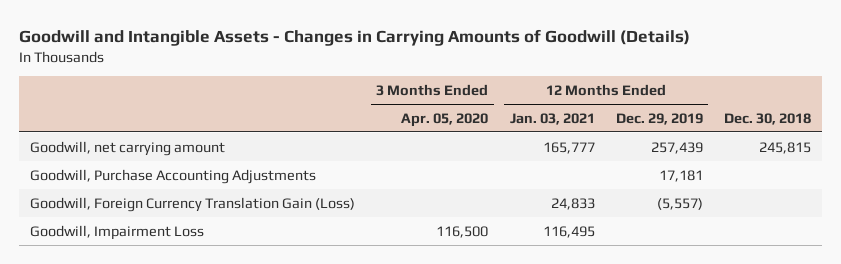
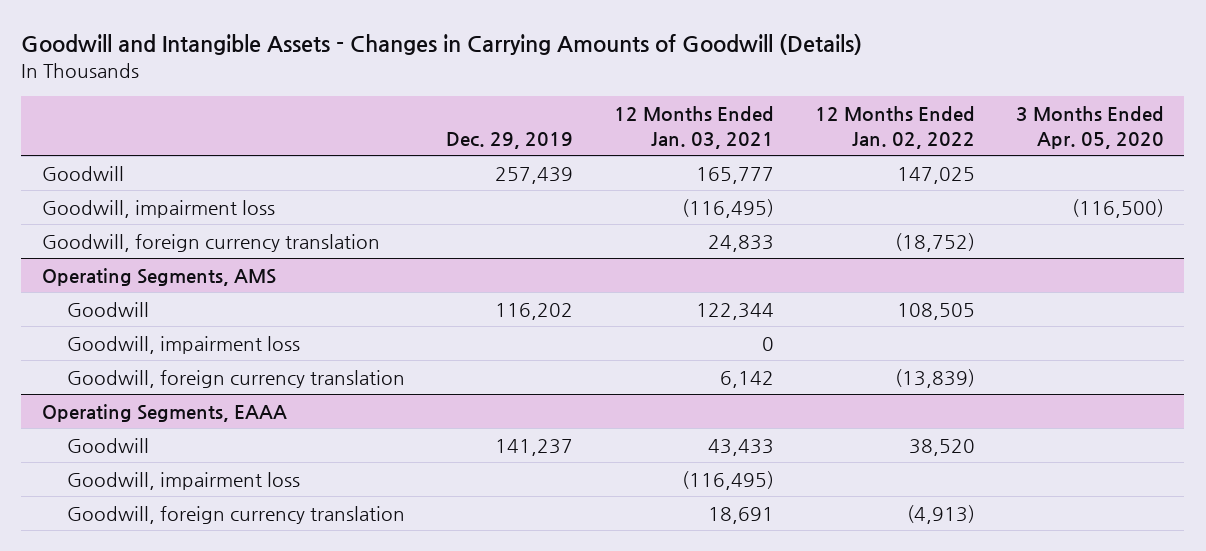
- | 3 Months Ended Apr. 05, 2020 | 12 Months Ended Jan. 03, 2021 | 12 Months Ended Dec. 29, 2019 | Dec. 30, 2018
+ | Dec. 29, 2019 | 12 Months Ended Jan. 03, 2021 | 12 Months Ended Jan. 02, 2022 | 3 Months Ended Apr. 05, 2020
- Goodwill, net carrying amount | | 165,777 | 257,439 | 245,815
- Goodwill, Purchase Accounting Adjustments | | | 17,181 |
- Goodwill, Foreign Currency Translation Gain (Loss) | | 24,833 | (5,557) |
- Goodwill, Impairment Loss | 116,500 | 116,495 | |
+ Goodwill | 257,439 | 165,777 | 147,025 |
+ Goodwill, impairment loss | | (116,495) | | (116,500)
+ Goodwill, foreign currency translation | | 24,833 | (18,752) |
+ Operating Segments, AMS
+ Goodwill | 116,202 | 122,344 | 108,505 |
+ Goodwill, impairment loss | | 0 | |
+ Goodwill, foreign currency translation | | 6,142 | (13,839) |
+ Operating Segments, EAAA
+ Goodwill | 141,237 | 43,433 | 38,520 |
+ Goodwill, impairment loss | | (116,495) | |
+ Goodwill, foreign currency translation | | 18,691 | (4,913) |

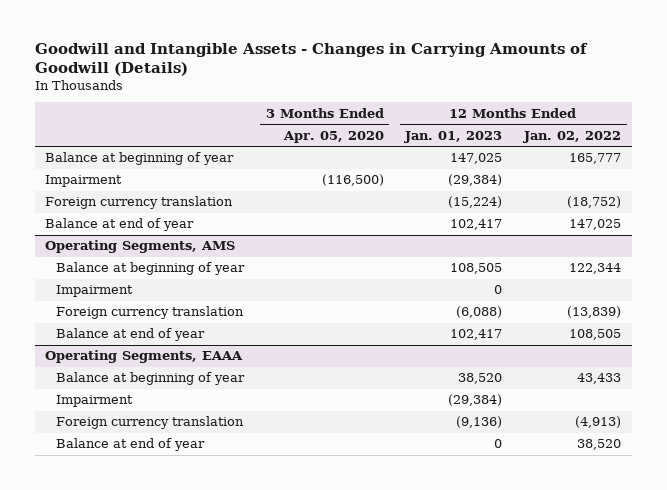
- | Dec. 29, 2019 | 12 Months Ended Jan. 03, 2021 | 12 Months Ended Jan. 02, 2022 | 3 Months Ended Apr. 05, 2020
+ | 3 Months Ended Apr. 05, 2020 | 12 Months Ended Jan. 01, 2023 | 12 Months Ended Jan. 02, 2022
- Goodwill | 257,439 | 165,777 | 147,025 |
- Goodwill, impairment loss | | (116,495) | | (116,500)
- Goodwill, foreign currency translation | | 24,833 | (18,752) |
+ Balance at beginning of year | | 147,025 | 165,777
+ Impairment | (116,500) | (29,384) |
+ Foreign currency translation | | (15,224) | (18,752)
+ Balance at end of year | | 102,417 | 147,025
@ Operating Segments, AMS
- Goodwill | 116,202 | 122,344 | 108,505 |
- Goodwill, impairment loss | | 0 | |
- Goodwill, foreign currency translation | | 6,142 | (13,839) |
+ Balance at beginning of year | | 108,505 | 122,344
+ Impairment | | 0 |
+ Foreign currency translation | | (6,088) | (13,839)
+ Balance at end of year | | 102,417 | 108,505
@ Operating Segments, EAAA
- Goodwill | 141,237 | 43,433 | 38,520 |
- Goodwill, impairment loss | | (116,495) | |
- Goodwill, foreign currency translation | | 18,691 | (4,913) |
+ Balance at beginning of year | | 38,520 | 43,433
+ Impairment | | (29,384) |
+ Foreign currency translation | | (9,136) | (4,913)
+ Balance at end of year | | 0 | 38,520

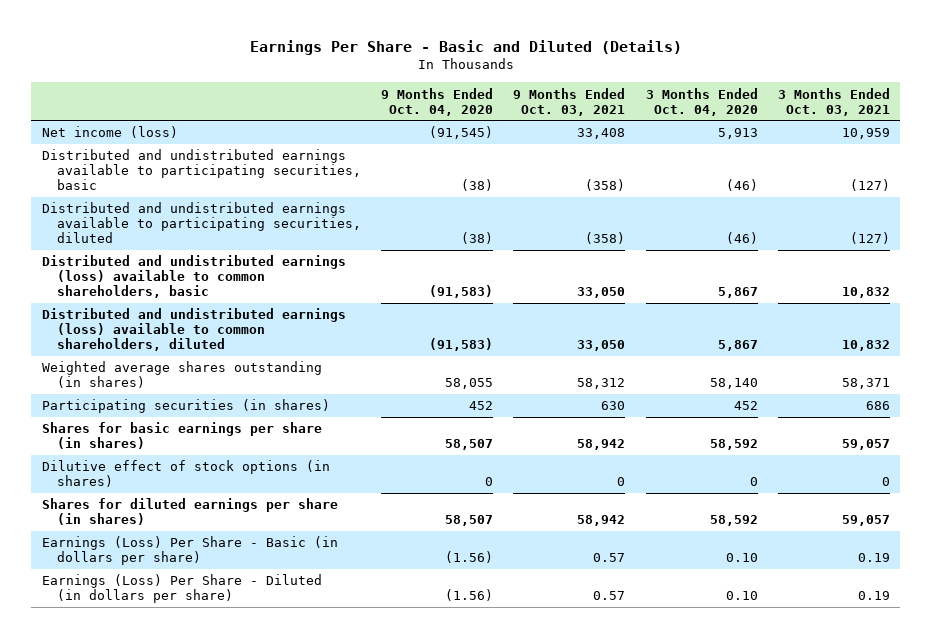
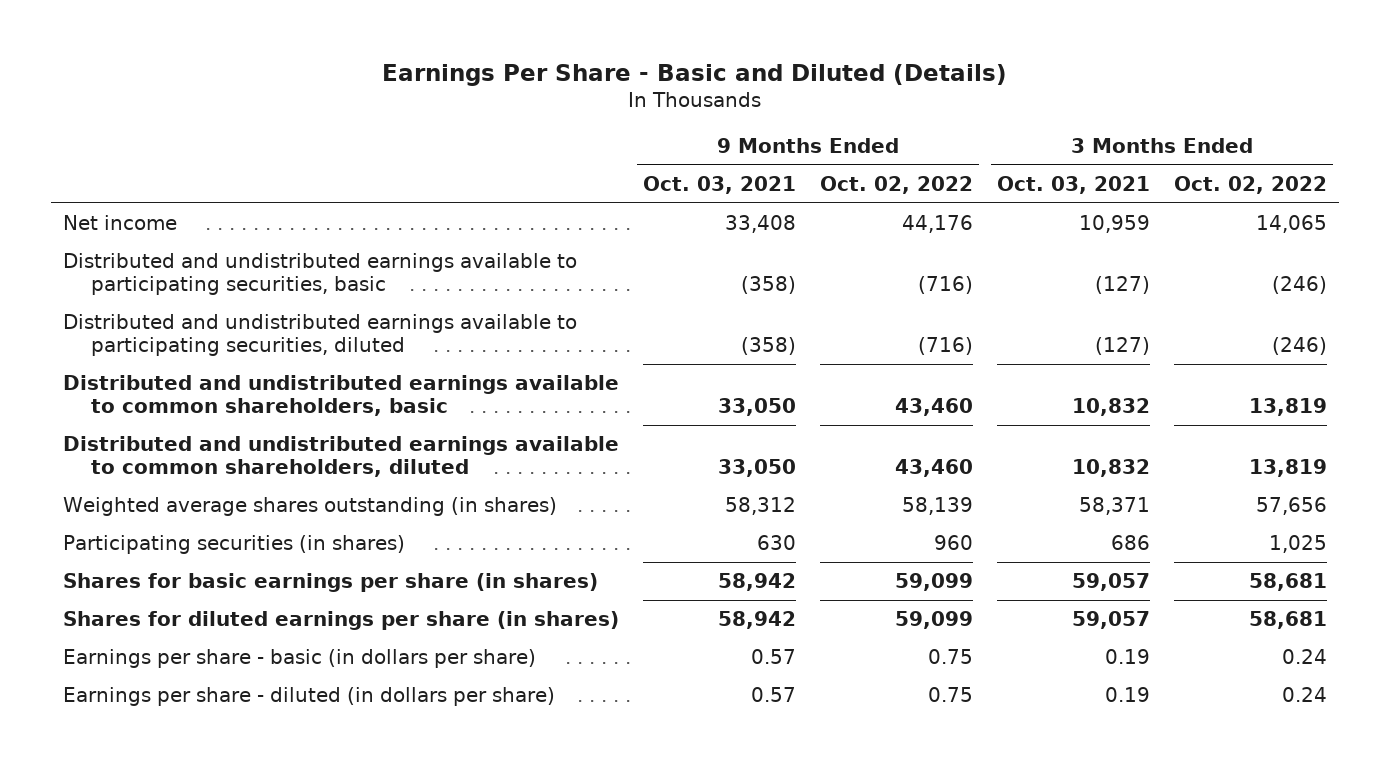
- | 9 Months Ended Oct. 04, 2020 | 9 Months Ended Oct. 03, 2021 | 3 Months Ended Oct. 04, 2020 | 3 Months Ended Oct. 03, 2021
+ | 9 Months Ended Oct. 03, 2021 | 9 Months Ended Oct. 02, 2022 | 3 Months Ended Oct. 03, 2021 | 3 Months Ended Oct. 02, 2022
- Net income (loss) | (91,545) | 33,408 | 5,913 | 10,959
+ Net income | 33,408 | 44,176 | 10,959 | 14,065
- Distributed and undistributed earnings (loss) available to common shareholders, basic | (91,583) | 33,050 | 5,867 | 10,832
- Distributed and undistributed earnings (loss) available to common shareholders, diluted | (91,583) | 33,050 | 5,867 | 10,832
+ Distributed and undistributed earnings available to common shareholders, basic | 33,050 | 43,460 | 10,832 | 13,819
+ Distributed and undistributed earnings available to common shareholders, diluted | 33,050 | 43,460 | 10,832 | 13,819
- Dilutive effect of stock options (in shares) | 0 | 0 | 0 | 0
- Earnings (Loss) Per Share - Basic (in dollars per share) | (1.56) | 0.57 | 0.10 | 0.19
- Earnings (Loss) Per Share - Diluted (in dollars per share) | (1.56) | 0.57 | 0.10 | 0.19
+ Earnings per share - basic (in dollars per share) | 0.57 | 0.75 | 0.19 | 0.24
+ Earnings per share - diluted (in dollars per share) | 0.57 | 0.75 | 0.19 | 0.24

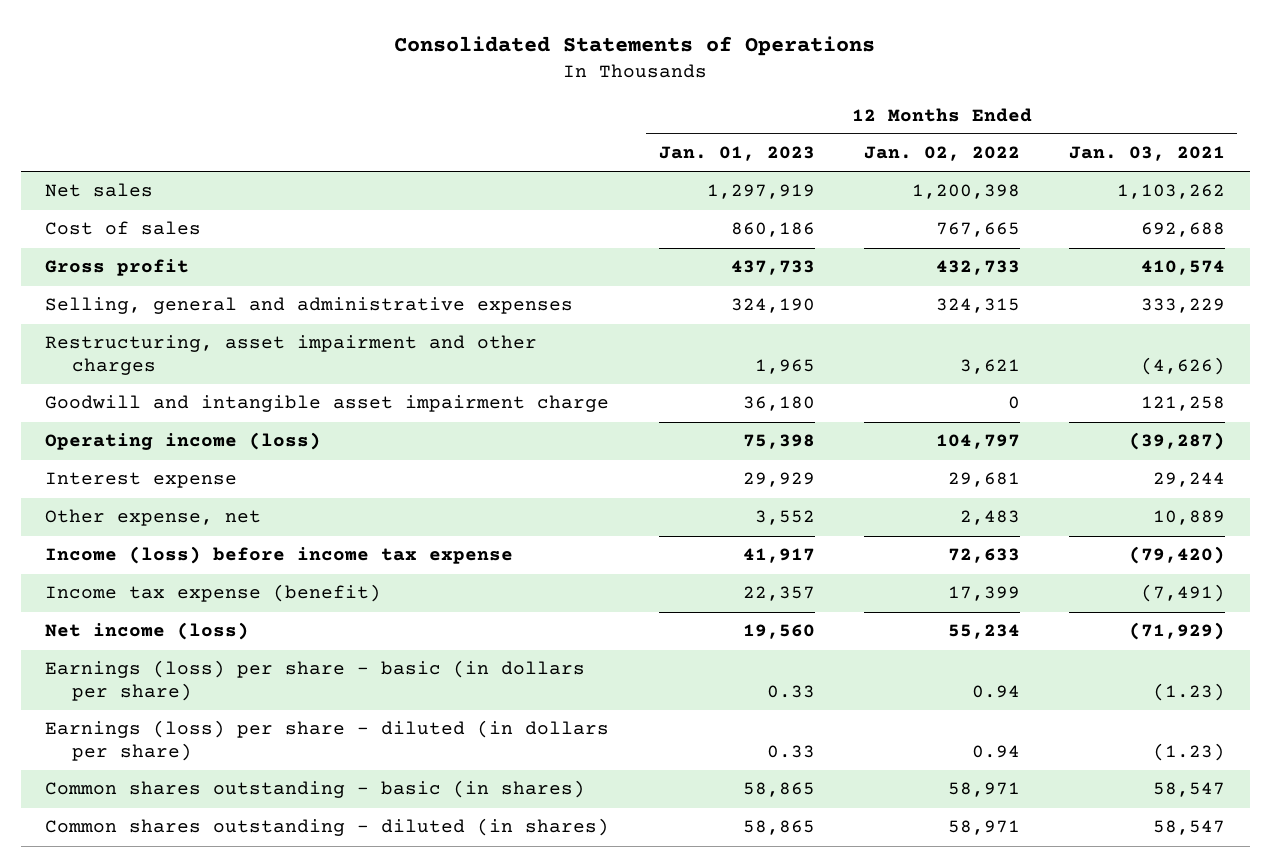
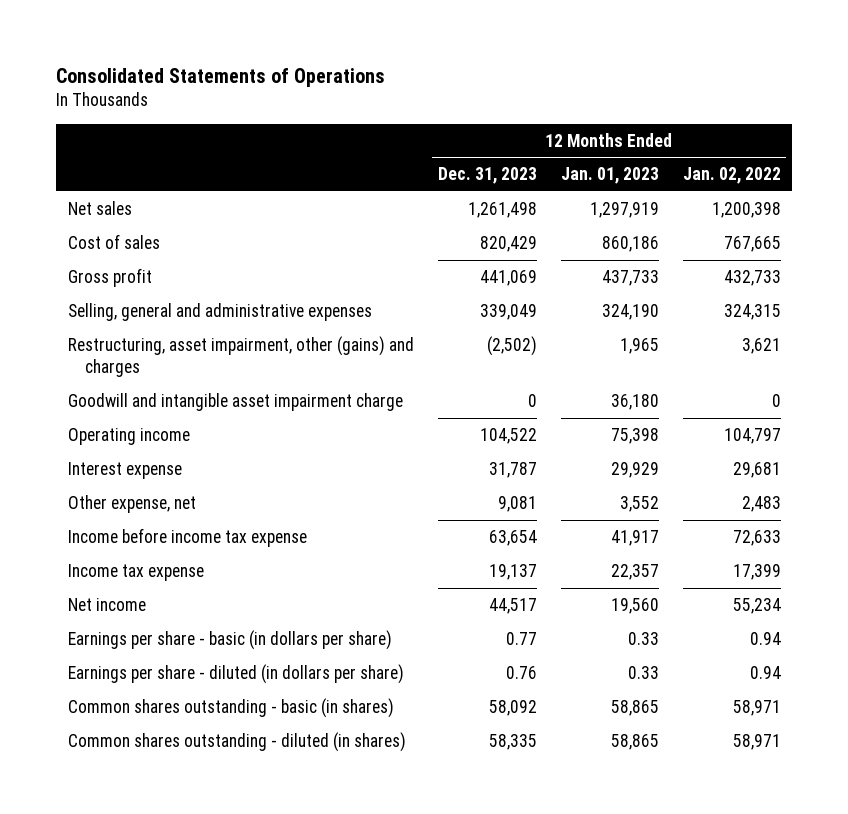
- | 12 Months Ended Jan. 01, 2023 | 12 Months Ended Jan. 02, 2022 | 12 Months Ended Jan. 03, 2021
+ | 12 Months Ended Dec. 31, 2023 | 12 Months Ended Jan. 01, 2023 | 12 Months Ended Jan. 02, 2022
- Restructuring, asset impairment and other charges | 1,965 | 3,621 | (4,626)
+ Restructuring, asset impairment, other (gains) and charges | (2,502) | 1,965 | 3,621
- Operating income (loss) | 75,398 | 104,797 | (39,287)
+ Operating income | 104,522 | 75,398 | 104,797
- Income (loss) before income tax expense | 41,917 | 72,633 | (79,420)
- Income tax expense (benefit) | 22,357 | 17,399 | (7,491)
- Net income (loss) | 19,560 | 55,234 | (71,929)
- Earnings (loss) per share - basic (in dollars per share) | 0.33 | 0.94 | (1.23)
- Earnings (loss) per share - diluted (in dollars per share) | 0.33 | 0.94 | (1.23)
+ Income before income tax expense | 63,654 | 41,917 | 72,633
+ Income tax expense | 19,137 | 22,357 | 17,399
+ Net income | 44,517 | 19,560 | 55,234
+ Earnings per share - basic (in dollars per share) | 0.77 | 0.33 | 0.94
+ Earnings per share - diluted (in dollars per share) | 0.76 | 0.33 | 0.94

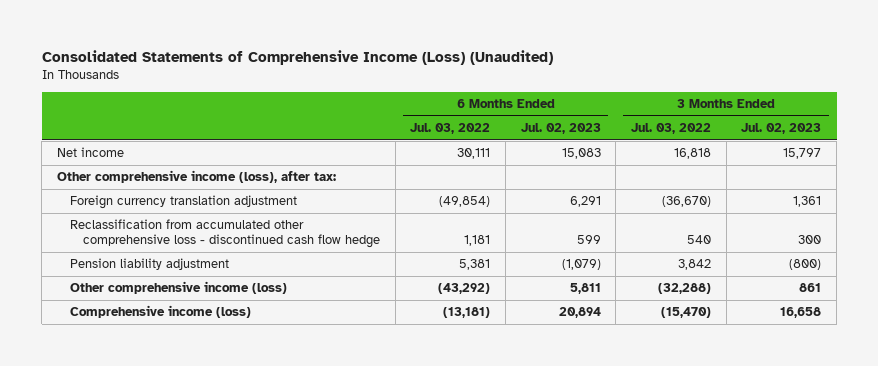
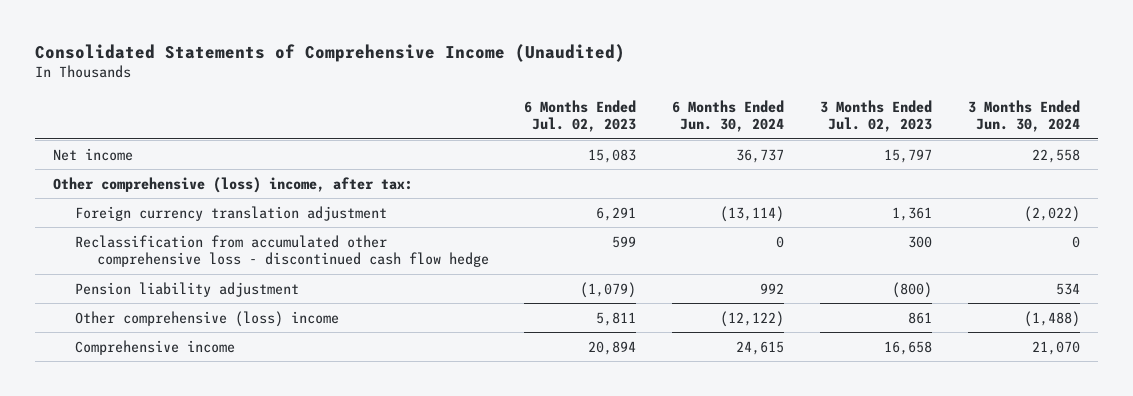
- Consolidated Statements of Comprehensive Income (Loss) (Unaudited)
+ Consolidated Statements of Comprehensive Income (Unaudited)
- | 6 Months Ended Jul. 03, 2022 | 6 Months Ended Jul. 02, 2023 | 3 Months Ended Jul. 03, 2022 | 3 Months Ended Jul. 02, 2023
+ | 6 Months Ended Jul. 02, 2023 | 6 Months Ended Jun. 30, 2024 | 3 Months Ended Jul. 02, 2023 | 3 Months Ended Jun. 30, 2024
- Other comprehensive income (loss), after tax:
+ Other comprehensive (loss) income, after tax:
- Other comprehensive income (loss) | (43,292) | 5,811 | (32,288) | 861
- Comprehensive income (loss) | (13,181) | 20,894 | (15,470) | 16,658
+ Other comprehensive (loss) income | 5,811 | (12,122) | 861 | (1,488)
+ Comprehensive income | 20,894 | 24,615 | 16,658 | 21,070

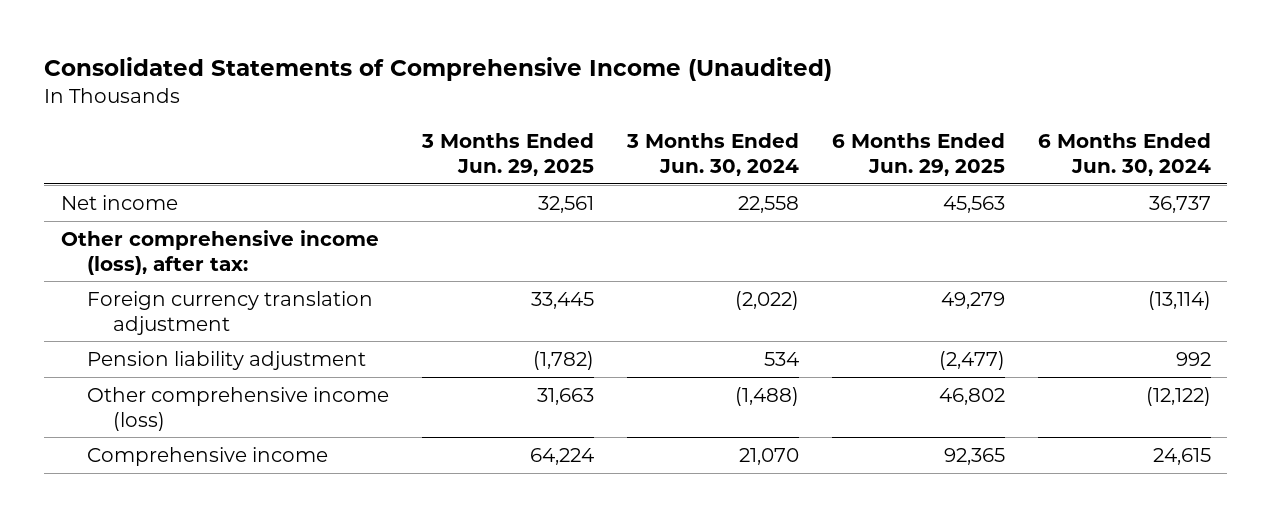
- | 6 Months Ended Jul. 02, 2023 | 6 Months Ended Jun. 30, 2024 | 3 Months Ended Jul. 02, 2023 | 3 Months Ended Jun. 30, 2024
+ | 3 Months Ended Jun. 29, 2025 | 3 Months Ended Jun. 30, 2024 | 6 Months Ended Jun. 29, 2025 | 6 Months Ended Jun. 30, 2024
- Other comprehensive (loss) income, after tax:
+ Other comprehensive income (loss), after tax:
- Reclassification from accumulated other comprehensive loss - discontinued cash flow hedge | 599 | 0 | 300 | 0
- Other comprehensive (loss) income | 5,811 | (12,122) | 861 | (1,488)
+ Other comprehensive income (loss) | 31,663 | (1,488) | 46,802 | (12,122)

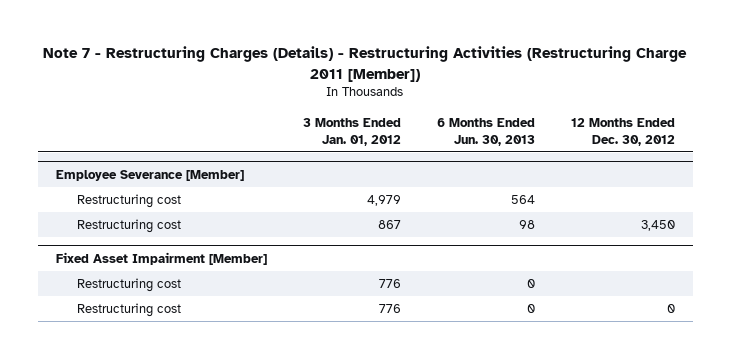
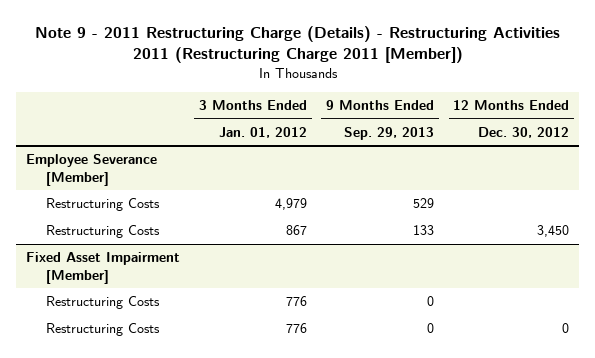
- Note 7 - Restructuring Charges (Details) - Restructuring Activities (Restructuring Charge 2011 [Member])
+ Note 9 - 2011 Restructuring Charge (Details) - Restructuring Activities 2011 (Restructuring Charge 2011 [Member])
- | 3 Months Ended Jan. 01, 2012 | 6 Months Ended Jun. 30, 2013 | 12 Months Ended Dec. 30, 2012
+ | 3 Months Ended Jan. 01, 2012 | 9 Months Ended Sep. 29, 2013 | 12 Months Ended Dec. 30, 2012
@ Employee Severance [Member]
- Restructuring cost | 4,979 | 564 |
- Restructuring cost | 867 | 98 | 3,450
+ Restructuring Costs | 4,979 | 529 |
+ Restructuring Costs | 867 | 133 | 3,450
@ Fixed Asset Impairment [Member]
- Restructuring cost | 776 | 0 |
- Restructuring cost | 776 | 0 | 0
+ Restructuring Costs | 776 | 0 |
+ Restructuring Costs | 776 | 0 | 0

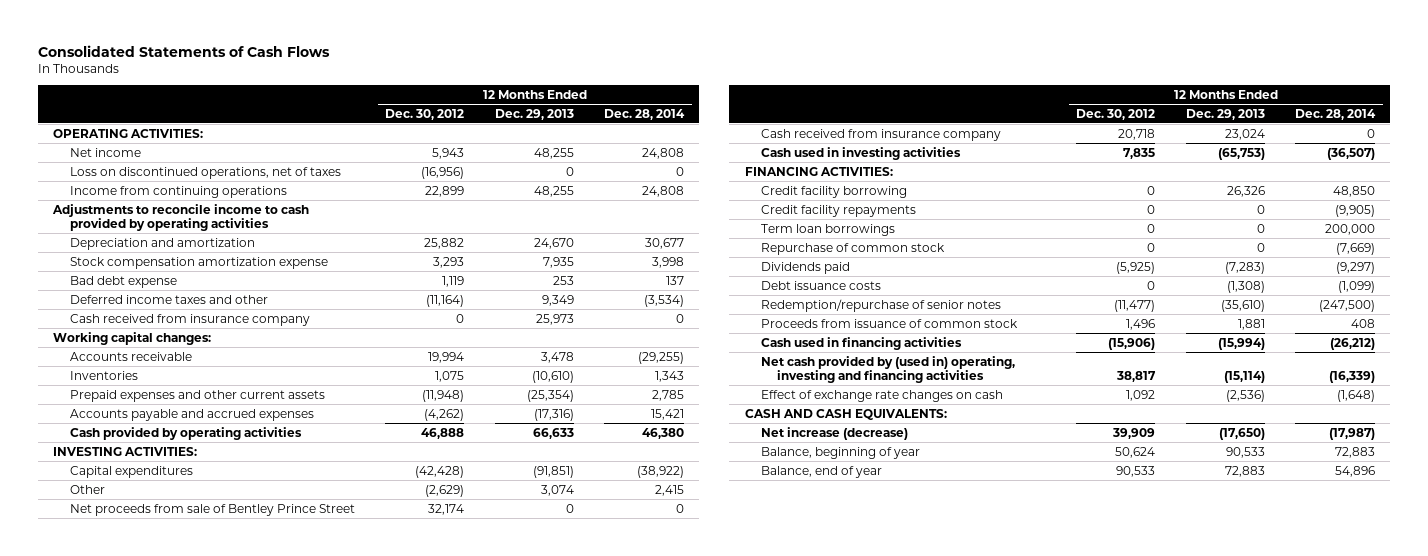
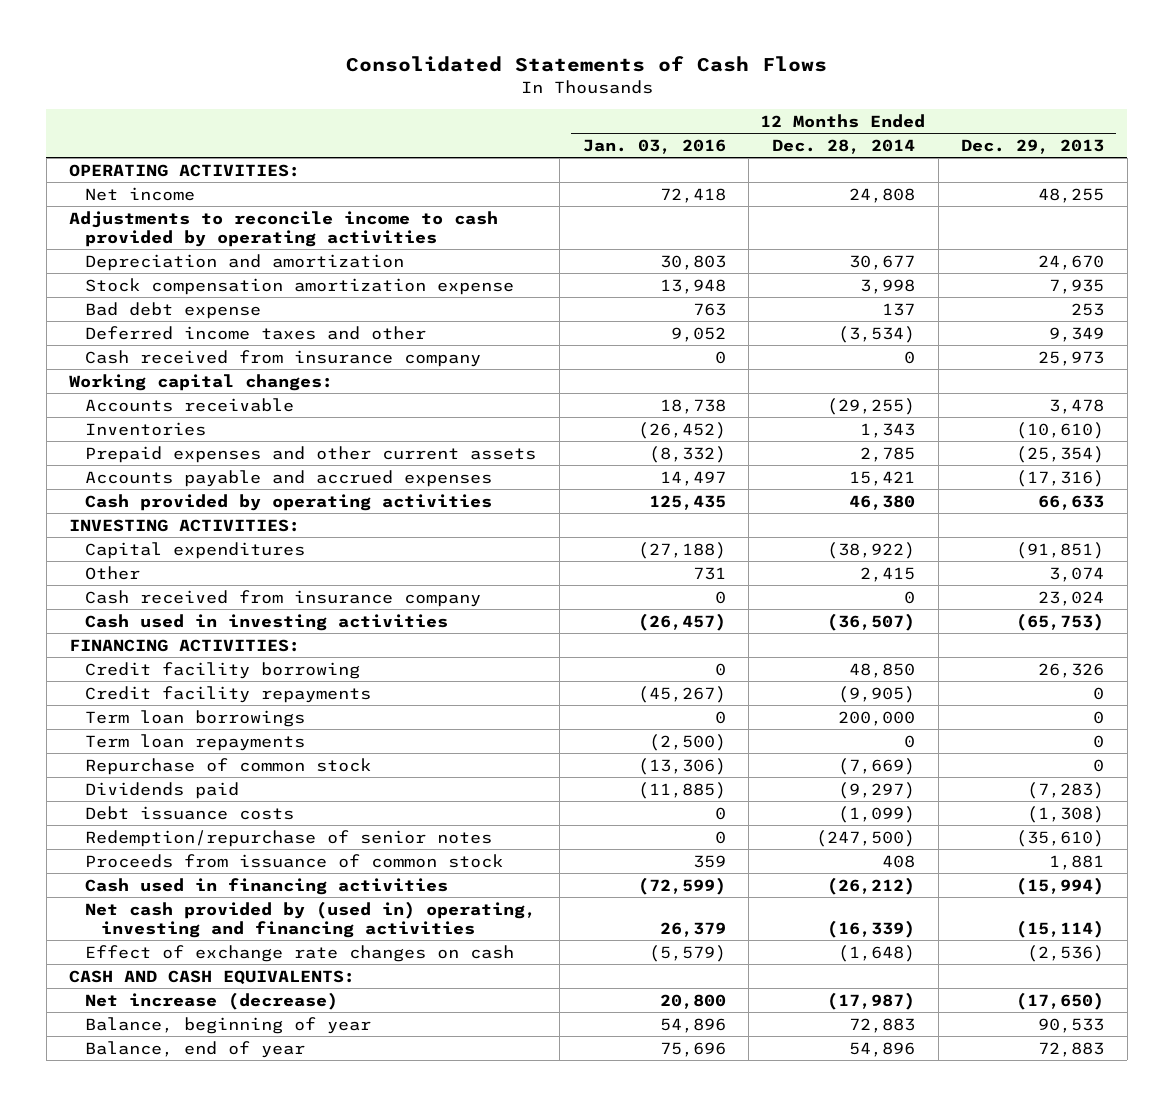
- | 12 Months Ended Dec. 30, 2012 | 12 Months Ended Dec. 29, 2013 | 12 Months Ended Dec. 28, 2014
+ | 12 Months Ended Jan. 03, 2016 | 12 Months Ended Dec. 28, 2014 | 12 Months Ended Dec. 29, 2013
- Loss on discontinued operations, net of taxes | (16,956) | 0 | 0
- Income from continuing operations | 22,899 | 48,255 | 24,808
- Net proceeds from sale of Bentley Prince Street | 32,174 | 0 | 0
+ Term loan repayments | (2,500) | 0 | 0

